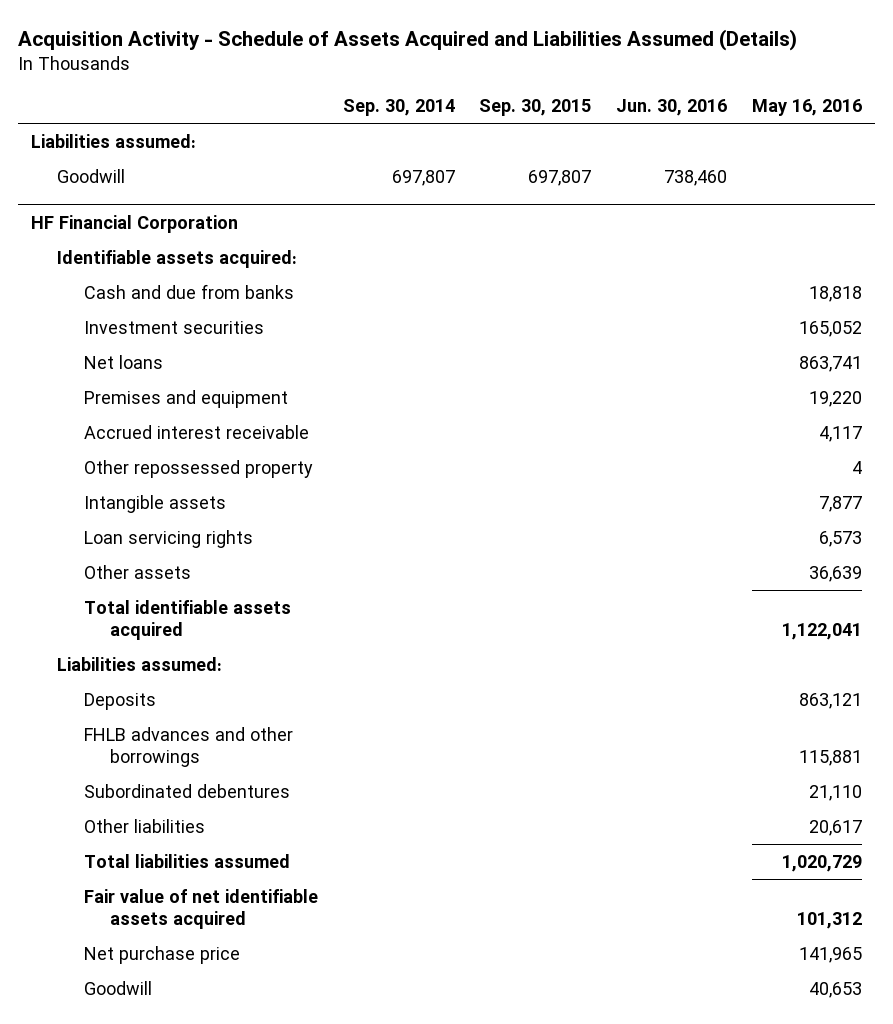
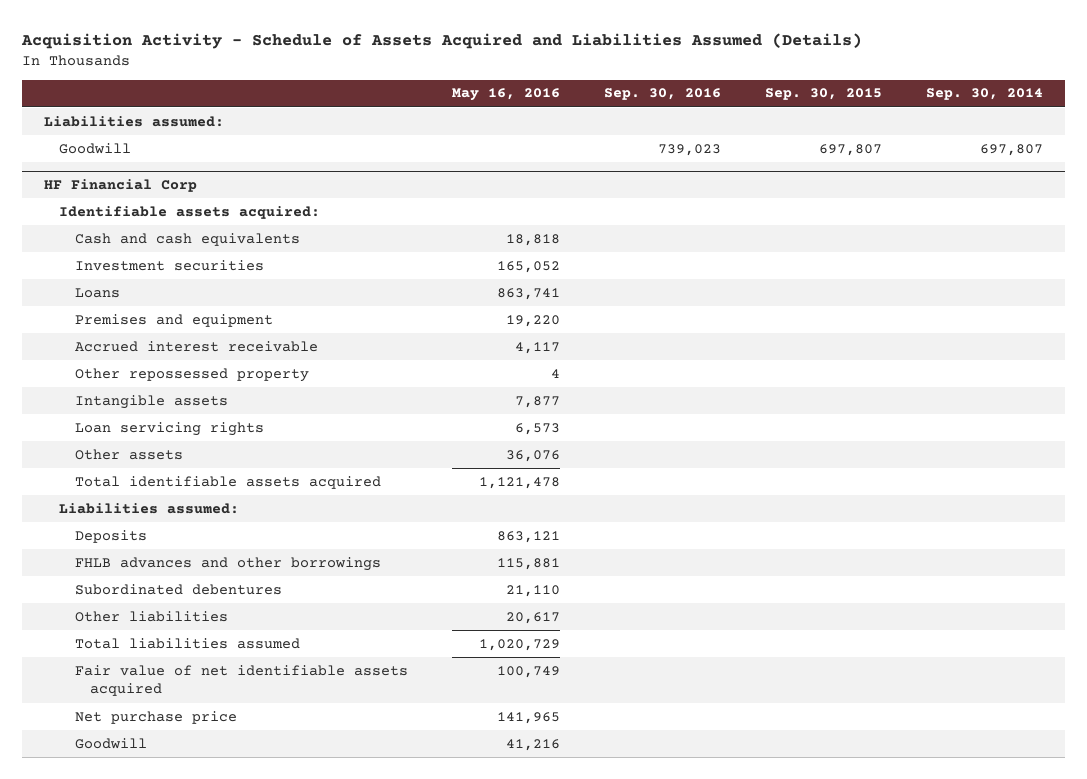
- | Sep. 30, 2014 | Sep. 30, 2015 | Jun. 30, 2016 | May 16, 2016
+ | May 16, 2016 | Sep. 30, 2016 | Sep. 30, 2015 | Sep. 30, 2014
- HF Financial Corporation
+ HF Financial Corp
- Cash and due from banks | | | | 18,818
+ Cash and cash equivalents | 18,818 | | |
- Net loans | | | | 863,741
+ Loans | 863,741 | | |
- Other assets | | | | 36,639
- Total identifiable assets acquired | | | | 1,122,041
+ Other assets | 36,076 | | |
+ Total identifiable assets acquired | 1,121,478 | | |
- Fair value of net identifiable assets acquired | | | | 101,312
+ Fair value of net identifiable assets acquired | 100,749 | | |
- Goodwill | | | | 40,653
+ Goodwill | 41,216 | | |

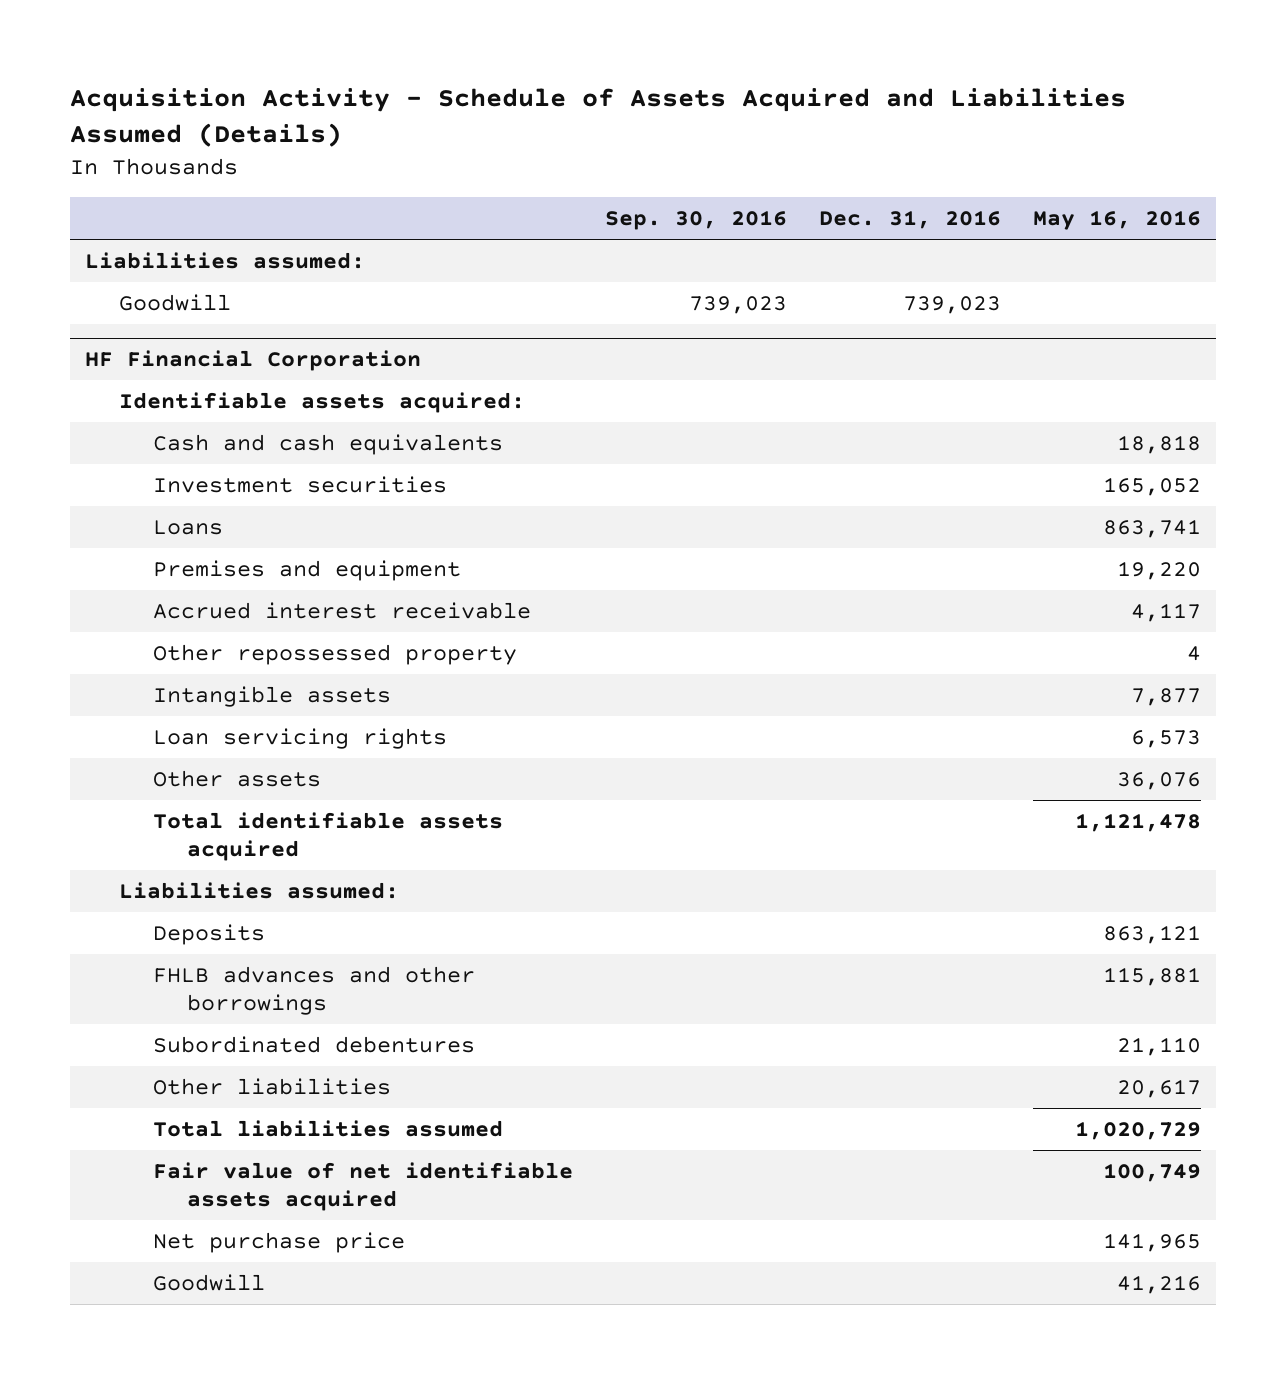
- | May 16, 2016 | Sep. 30, 2016 | Sep. 30, 2015 | Sep. 30, 2014
+ | Sep. 30, 2016 | Dec. 31, 2016 | May 16, 2016
- HF Financial Corp
+ HF Financial Corporation

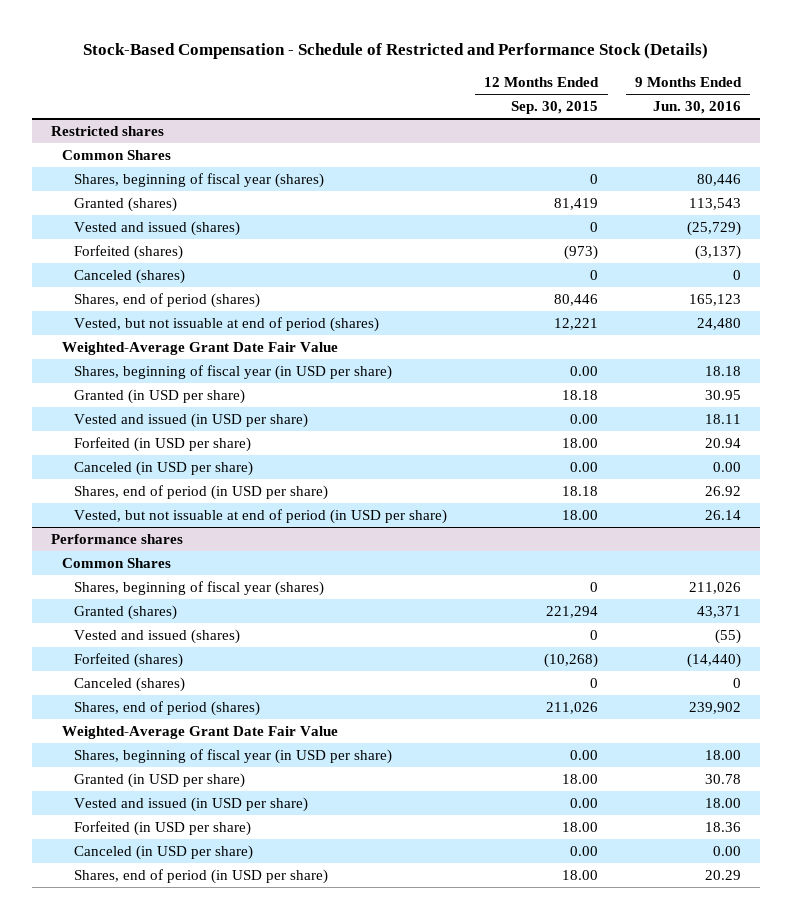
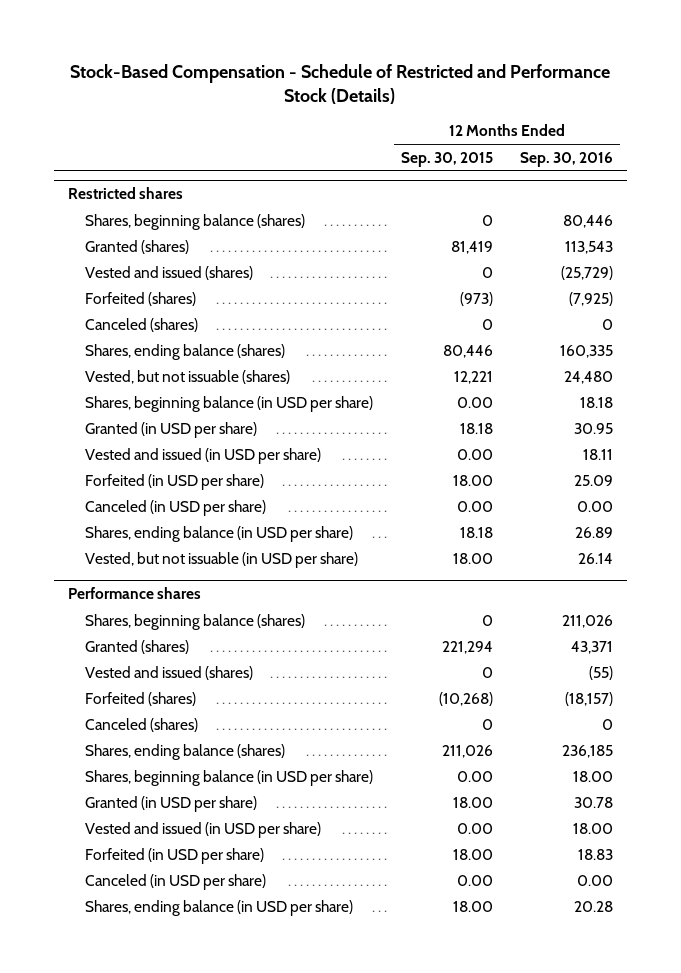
- | 12 Months Ended Sep. 30, 2015 | 9 Months Ended Jun. 30, 2016
+ | 12 Months Ended Sep. 30, 2015 | 12 Months Ended Sep. 30, 2016
@ Restricted shares
- Common Shares
- Shares, beginning of fiscal year (shares) | 0 | 80,446
+ Shares, beginning balance (shares) | 0 | 80,446
- Shares, end of period (shares) | 80,446 | 165,123
- Vested, but not issuable at end of period (shares) | 12,221 | 24,480
- Weighted-Average Grant Date Fair Value
- Shares, beginning of fiscal year (in USD per share) | 0.00 | 18.18
+ Shares, ending balance (shares) | 80,446 | 160,335
+ Vested, but not issuable (shares) | 12,221 | 24,480
+ Shares, beginning balance (in USD per share) | 0.00 | 18.18
- Shares, end of period (in USD per share) | 18.18 | 26.92
- Vested, but not issuable at end of period (in USD per share) | 18.00 | 26.14
+ Shares, ending balance (in USD per share) | 18.18 | 26.89
+ Vested, but not issuable (in USD per share) | 18.00 | 26.14
@ Performance shares
- Common Shares
- Shares, beginning of fiscal year (shares) | 0 | 211,026
+ Shares, beginning balance (shares) | 0 | 211,026
- Shares, end of period (shares) | 211,026 | 239,902
- Weighted-Average Grant Date Fair Value
- Shares, beginning of fiscal year (in USD per share) | 0.00 | 18.00
+ Shares, ending balance (shares) | 211,026 | 236,185
+ Shares, beginning balance (in USD per share) | 0.00 | 18.00
- Shares, end of period (in USD per share) | 18.00 | 20.29
+ Shares, ending balance (in USD per share) | 18.00 | 20.28

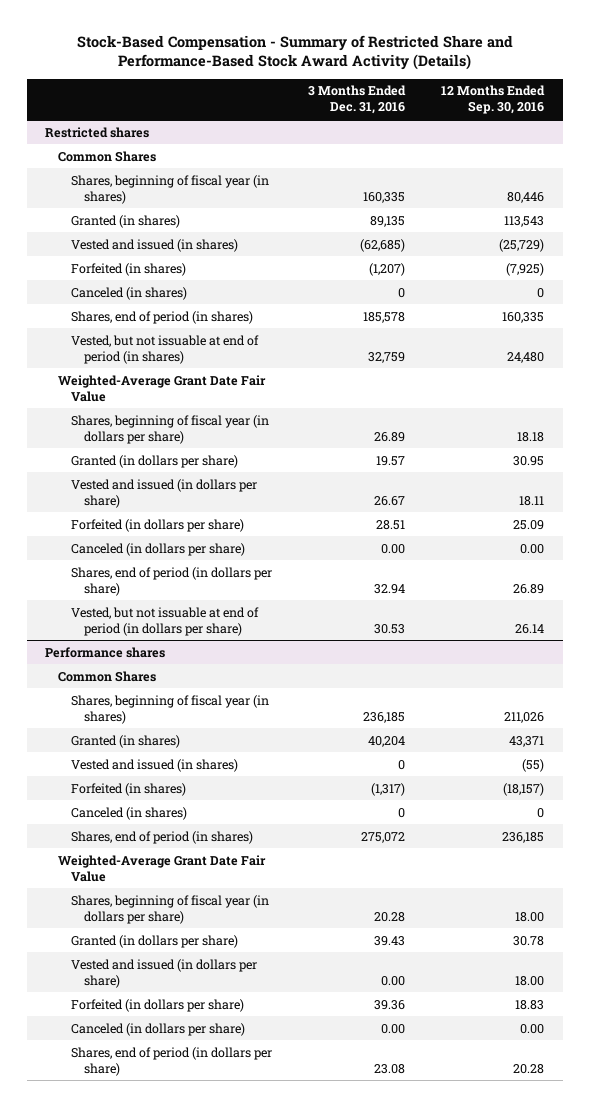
- Stock-Based Compensation - Schedule of Restricted and Performance Stock (Details)
+ Stock-Based Compensation - Summary of Restricted Share and Performance-Based Stock Award Activity (Details)
- | 12 Months Ended Sep. 30, 2015 | 12 Months Ended Sep. 30, 2016
+ | 3 Months Ended Dec. 31, 2016 | 12 Months Ended Sep. 30, 2016
@ Restricted shares
- Shares, beginning balance (shares) | 0 | 80,446
- Granted (shares) | 81,419 | 113,543
- Vested and issued (shares) | 0 | (25,729)
- Forfeited (shares) | (973) | (7,925)
- Canceled (shares) | 0 | 0
- Shares, ending balance (shares) | 80,446 | 160,335
- Vested, but not issuable (shares) | 12,221 | 24,480
- Shares, beginning balance (in USD per share) | 0.00 | 18.18
- Granted (in USD per share) | 18.18 | 30.95
- Vested and issued (in USD per share) | 0.00 | 18.11
- Forfeited (in USD per share) | 18.00 | 25.09
- Canceled (in USD per share) | 0.00 | 0.00
- Shares, ending balance (in USD per share) | 18.18 | 26.89
- Vested, but not issuable (in USD per share) | 18.00 | 26.14
+ Common Shares
+ Shares, beginning of fiscal year (in shares) | 160,335 | 80,446
+ Granted (in shares) | 89,135 | 113,543
+ Vested and issued (in shares) | (62,685) | (25,729)
+ Forfeited (in shares) | (1,207) | (7,925)
+ Canceled (in shares) | 0 | 0
+ Shares, end of period (in shares) | 185,578 | 160,335
+ Vested, but not issuable at end of period (in shares) | 32,759 | 24,480
+ Weighted-Average Grant Date Fair Value
+ Shares, beginning of fiscal year (in dollars per share) | 26.89 | 18.18
+ Granted (in dollars per share) | 19.57 | 30.95
+ Vested and issued (in dollars per share) | 26.67 | 18.11
+ Forfeited (in dollars per share) | 28.51 | 25.09
+ Canceled (in dollars per share) | 0.00 | 0.00
+ Shares, end of period (in dollars per share) | 32.94 | 26.89
+ Vested, but not issuable at end of period (in dollars per share) | 30.53 | 26.14
@ Performance shares
- Shares, beginning balance (shares) | 0 | 211,026
- Granted (shares) | 221,294 | 43,371
- Vested and issued (shares) | 0 | (55)
- Forfeited (shares) | (10,268) | (18,157)
- Canceled (shares) | 0 | 0
- Shares, ending balance (shares) | 211,026 | 236,185
- Shares, beginning balance (in USD per share) | 0.00 | 18.00
- Granted (in USD per share) | 18.00 | 30.78
- Vested and issued (in USD per share) | 0.00 | 18.00
- Forfeited (in USD per share) | 18.00 | 18.83
- Canceled (in USD per share) | 0.00 | 0.00
- Shares, ending balance (in USD per share) | 18.00 | 20.28
+ Common Shares
+ Shares, beginning of fiscal year (in shares) | 236,185 | 211,026
+ Granted (in shares) | 40,204 | 43,371
+ Vested and issued (in shares) | 0 | (55)
+ Forfeited (in shares) | (1,317) | (18,157)
+ Canceled (in shares) | 0 | 0
+ Shares, end of period (in shares) | 275,072 | 236,185
+ Weighted-Average Grant Date Fair Value
+ Shares, beginning of fiscal year (in dollars per share) | 20.28 | 18.00
+ Granted (in dollars per share) | 39.43 | 30.78
+ Vested and issued (in dollars per share) | 0.00 | 18.00
+ Forfeited (in dollars per share) | 39.36 | 18.83
+ Canceled (in dollars per share) | 0.00 | 0.00
+ Shares, end of period (in dollars per share) | 23.08 | 20.28

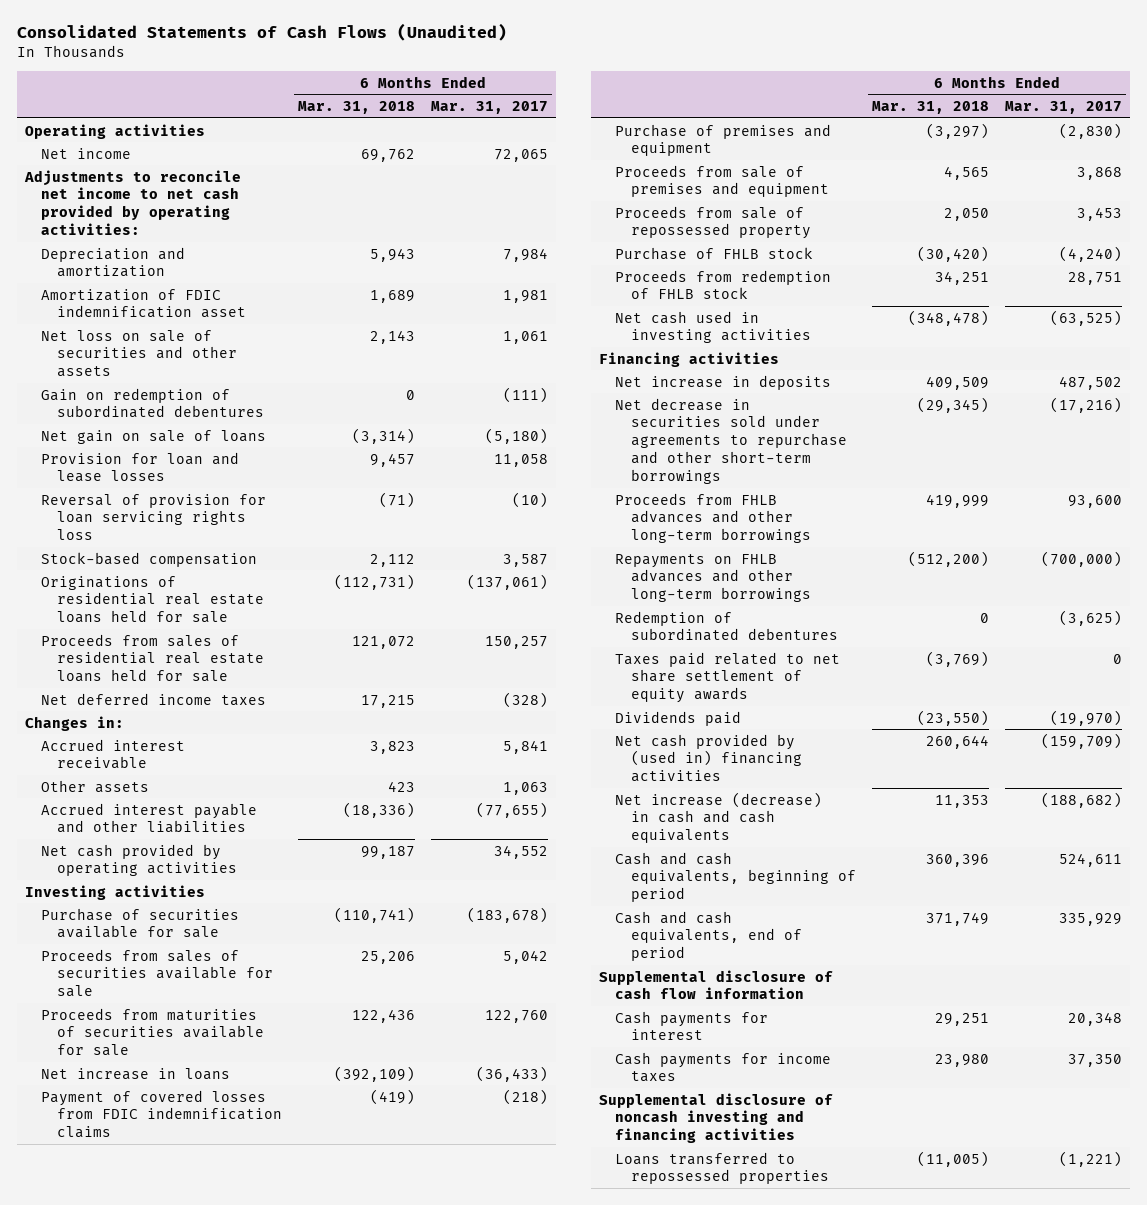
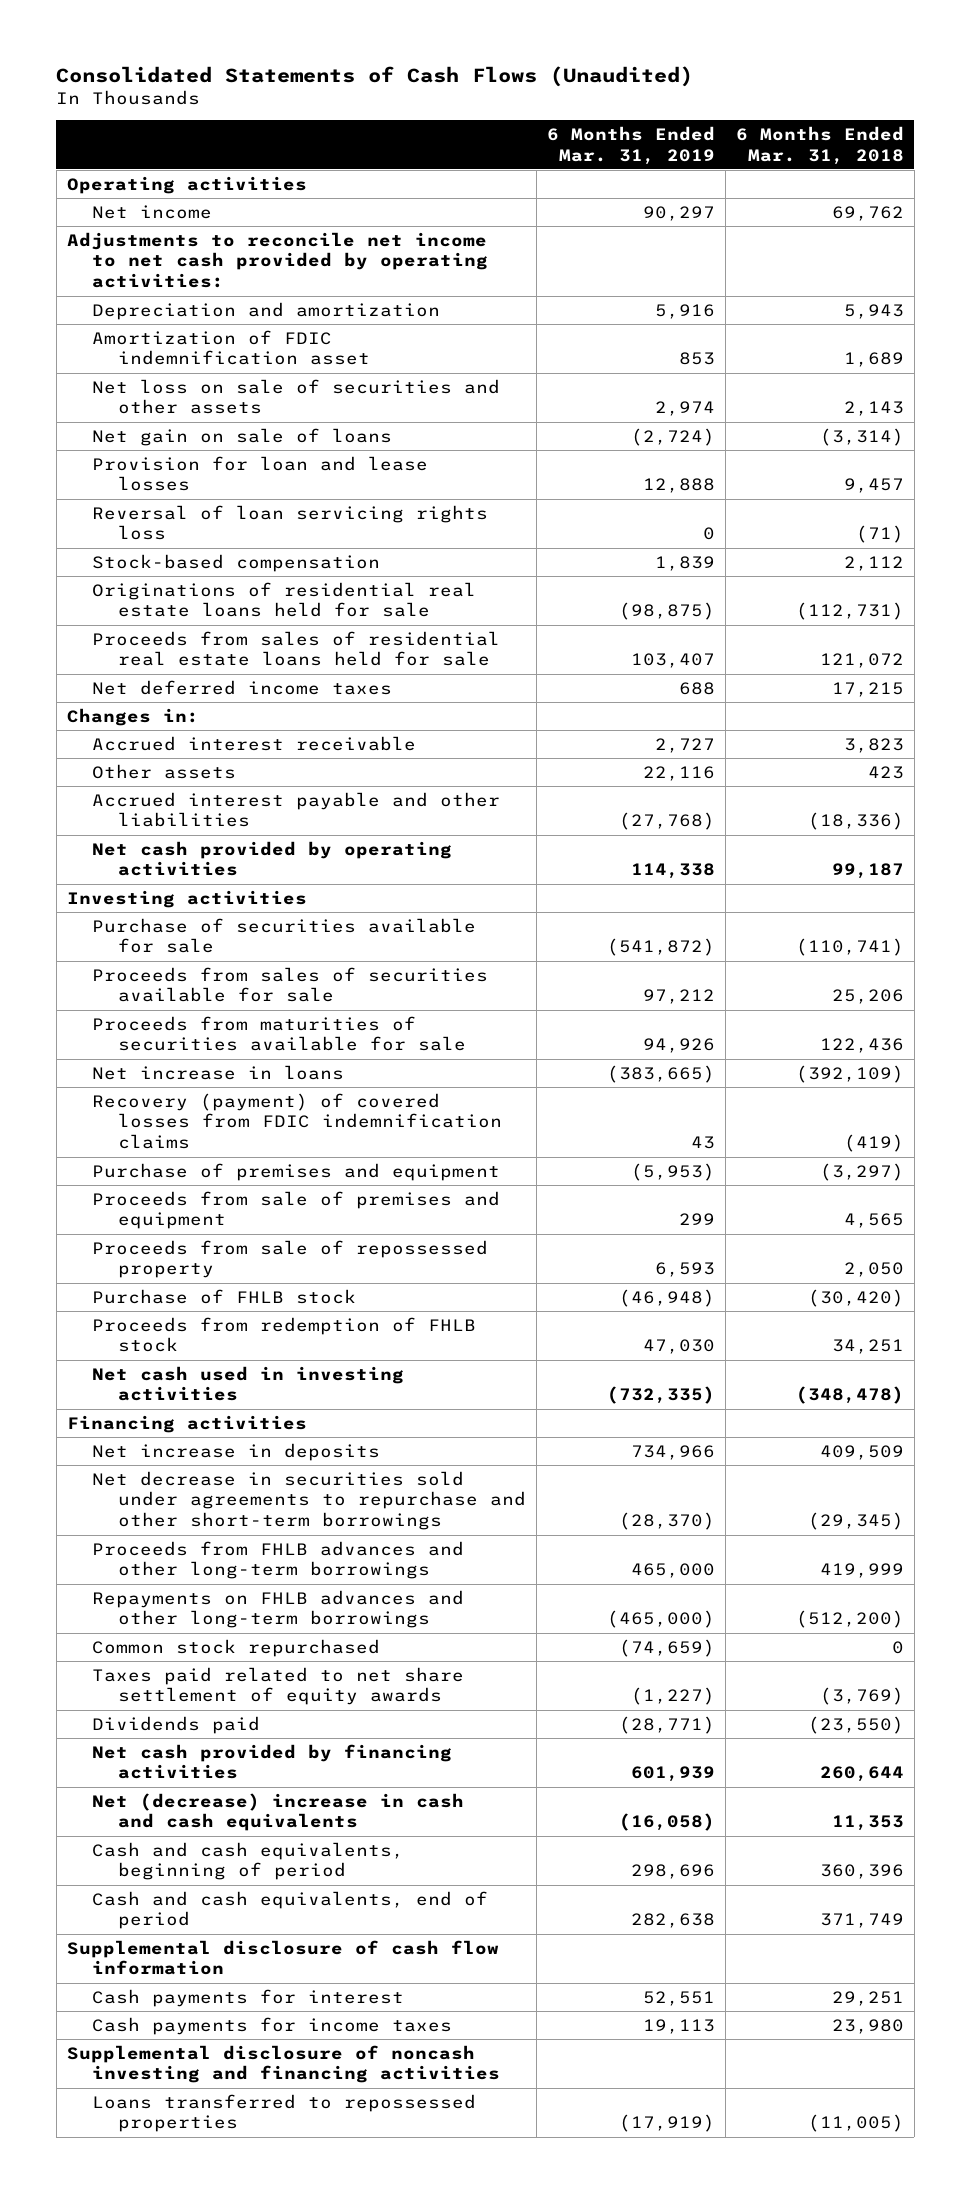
- | 6 Months Ended Mar. 31, 2018 | 6 Months Ended Mar. 31, 2017
+ | 6 Months Ended Mar. 31, 2019 | 6 Months Ended Mar. 31, 2018
- Gain on redemption of subordinated debentures | 0 | (111)
- Reversal of provision for loan servicing rights loss | (71) | (10)
+ Reversal of loan servicing rights loss | 0 | (71)
- Payment of covered losses from FDIC indemnification claims | (419) | (218)
+ Recovery (payment) of covered losses from FDIC indemnification claims | 43 | (419)
- Redemption of subordinated debentures | 0 | (3,625)
+ Common stock repurchased | (74,659) | 0
- Net cash provided by (used in) financing activities | 260,644 | (159,709)
- Net increase (decrease) in cash and cash equivalents | 11,353 | (188,682)
+ Net cash provided by financing activities | 601,939 | 260,644
+ Net (decrease) increase in cash and cash equivalents | (16,058) | 11,353

